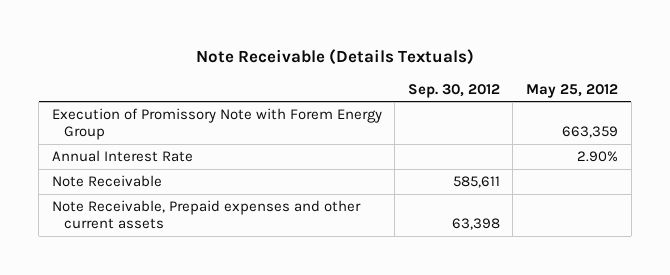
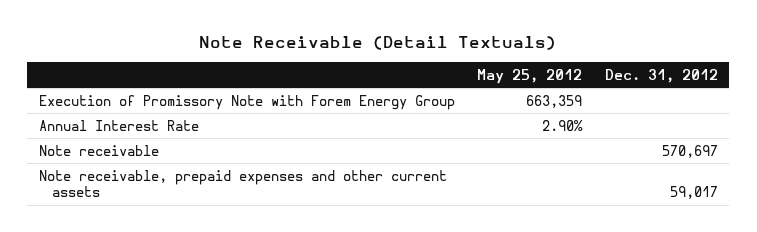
- Note Receivable (Details Textuals)
+ Note Receivable (Detail Textuals)
- | Sep. 30, 2012 | May 25, 2012
+ | May 25, 2012 | Dec. 31, 2012
- Note Receivable | 585,611 |
- Note Receivable, Prepaid expenses and other current assets | 63,398 |
+ Note receivable | | 570,697
+ Note receivable, prepaid expenses and other current assets | | 59,017

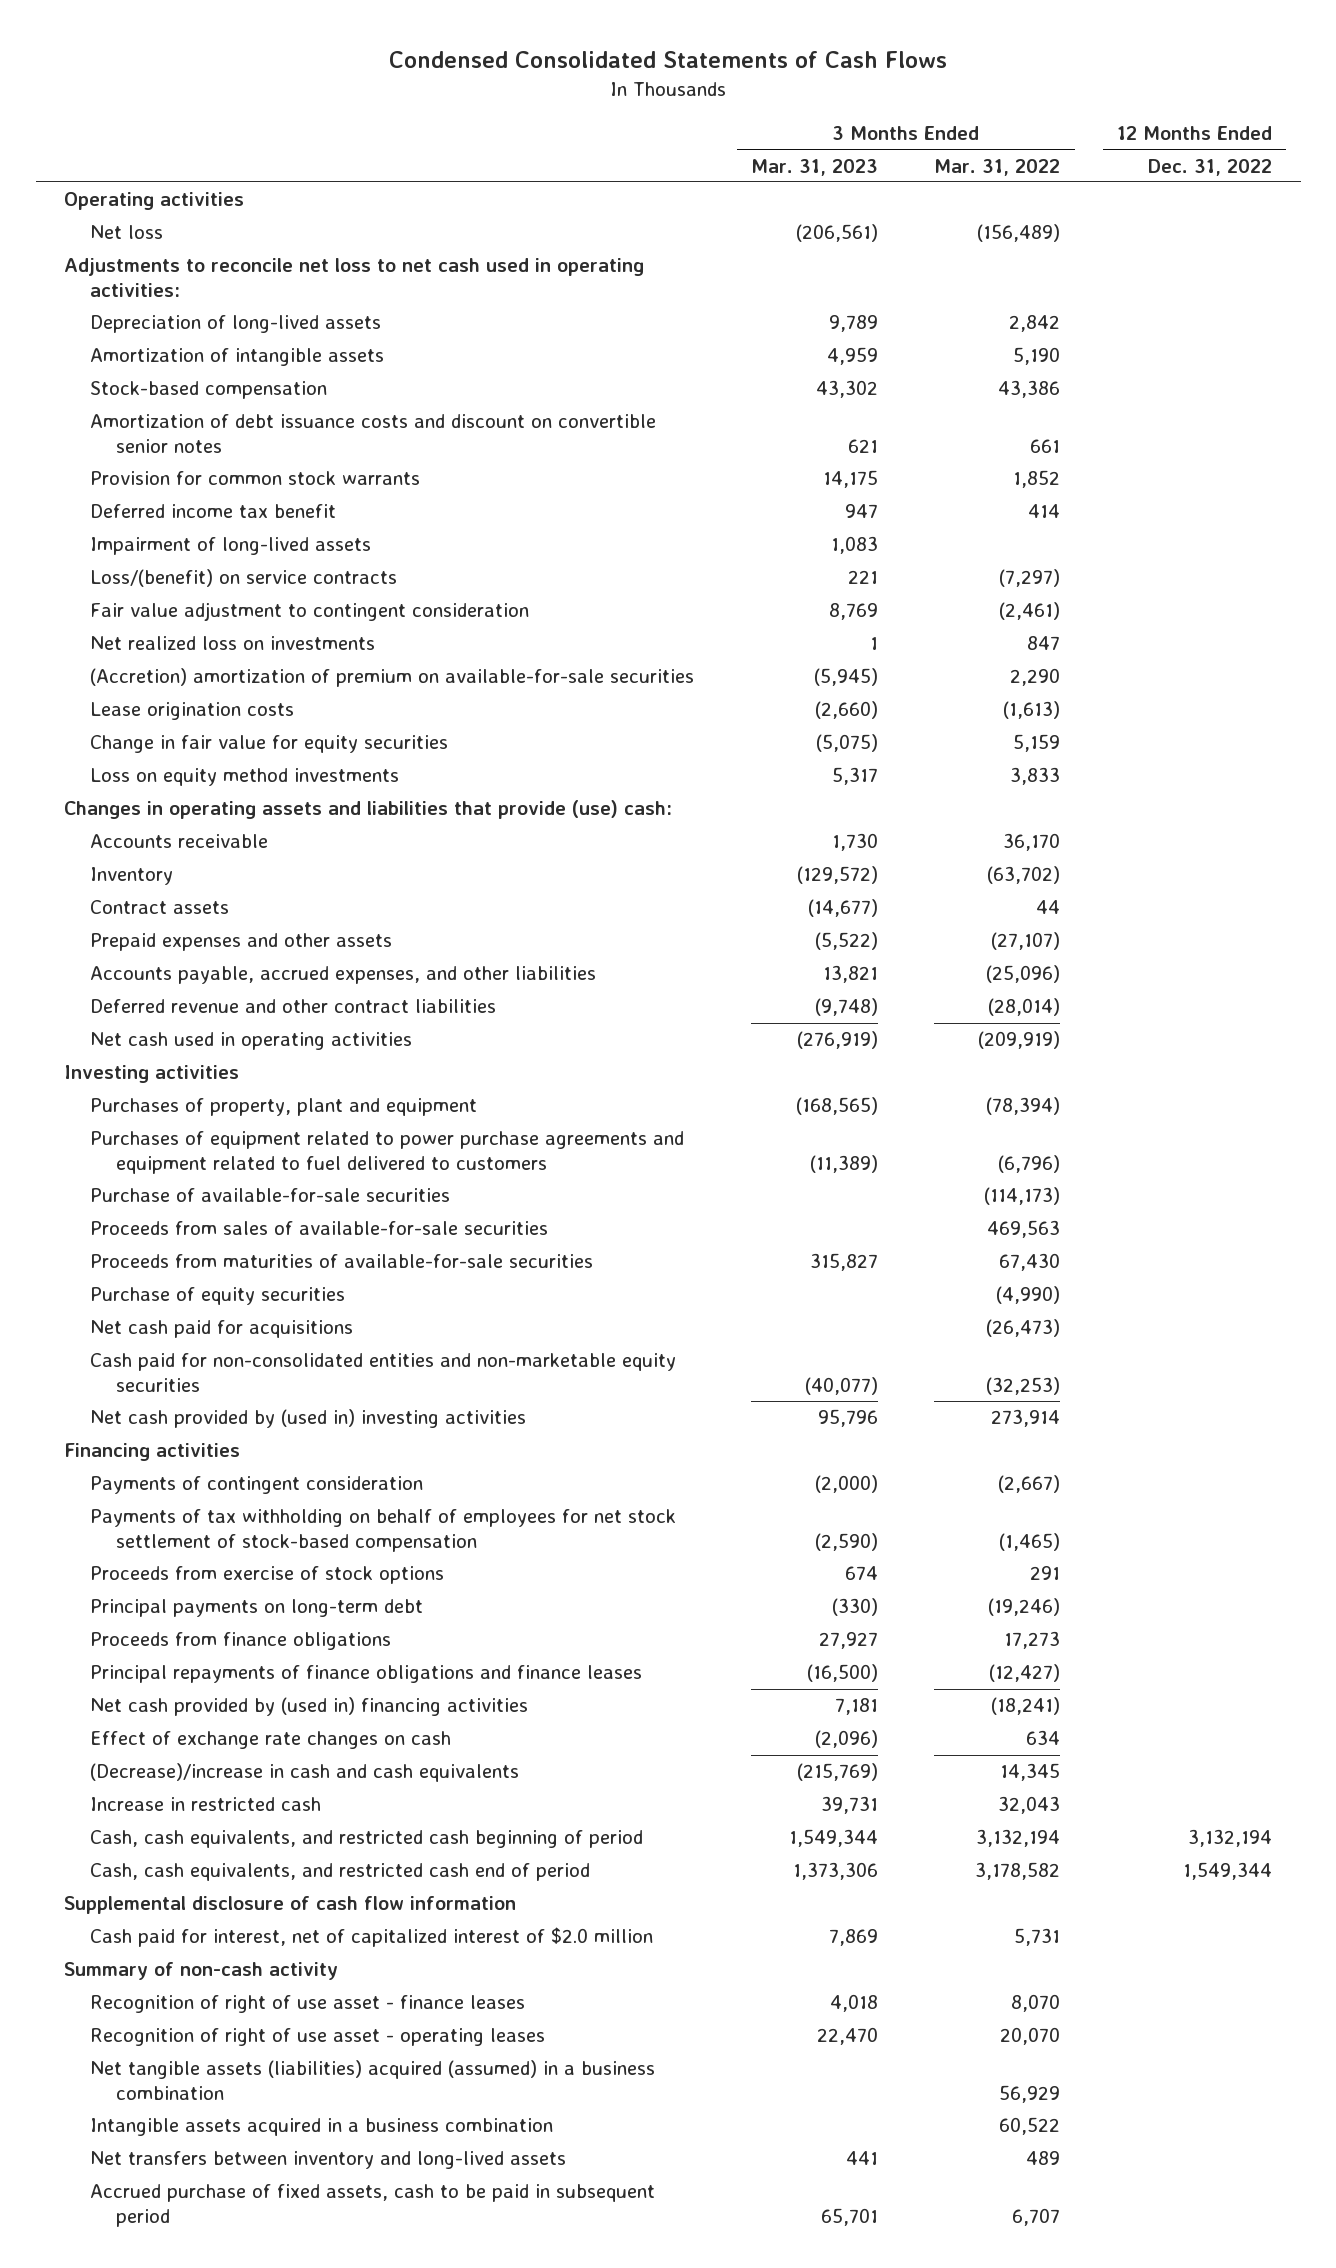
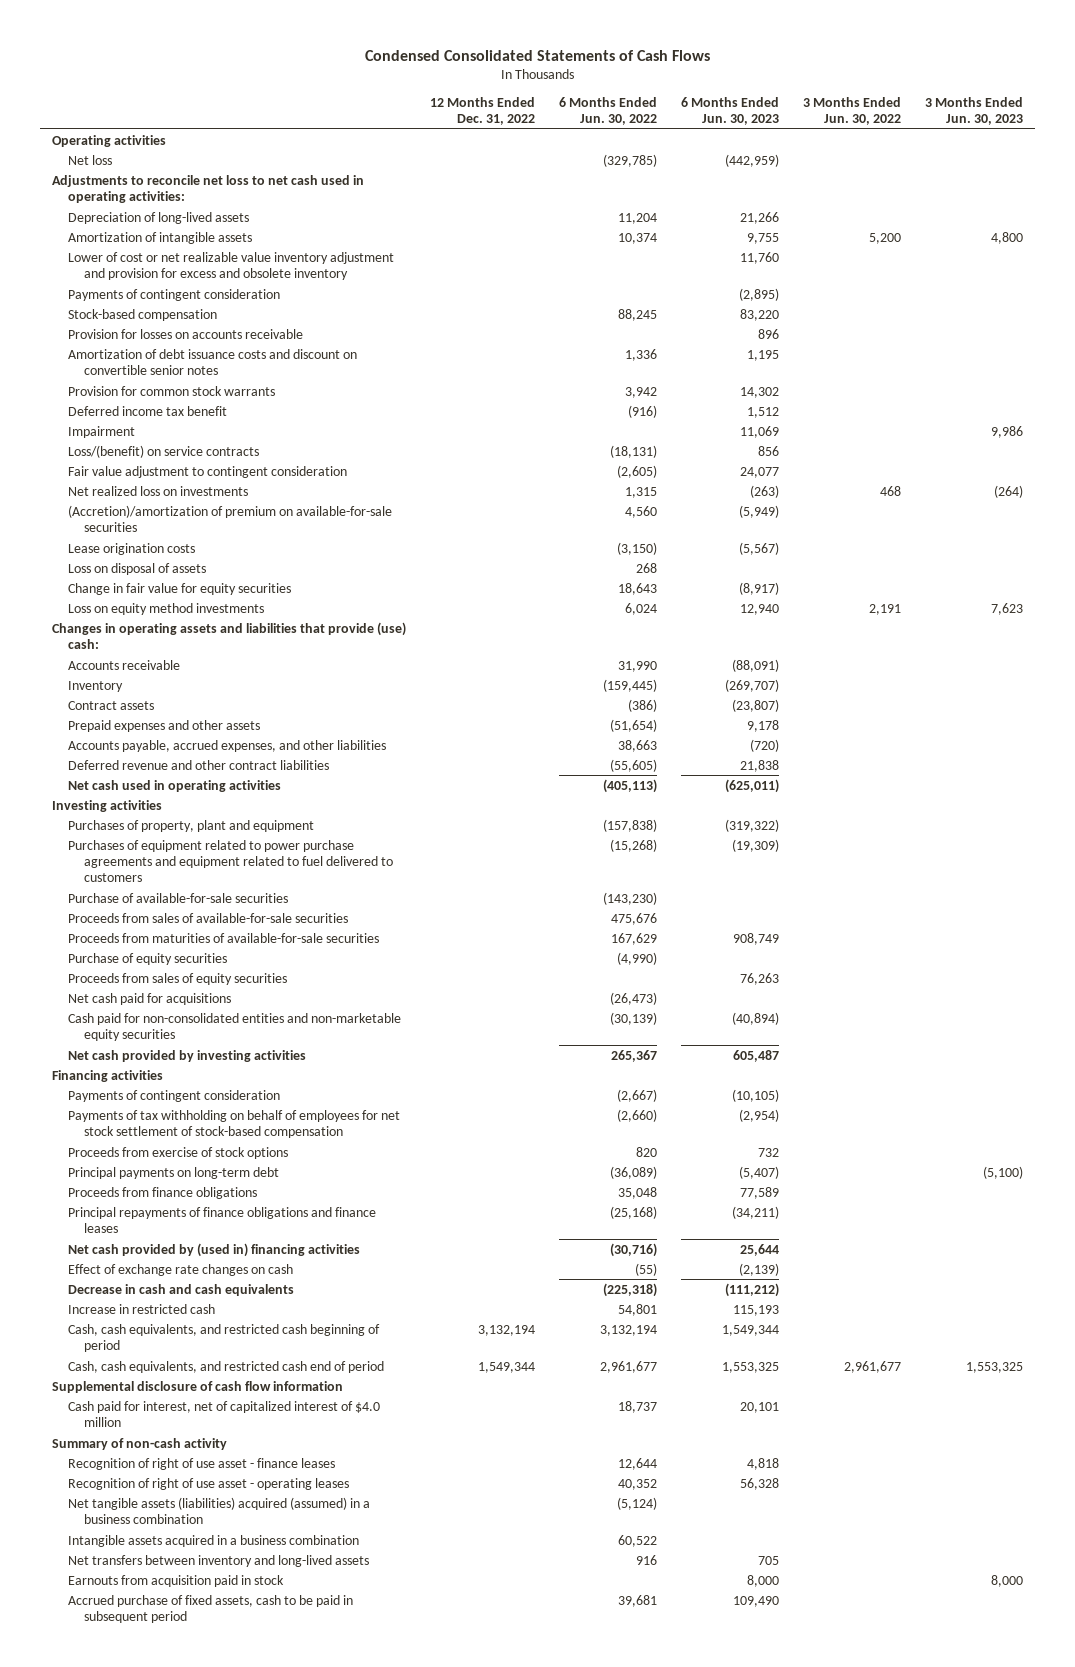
- | 3 Months Ended Mar. 31, 2023 | 3 Months Ended Mar. 31, 2022 | 12 Months Ended Dec. 31, 2022
+ | 12 Months Ended Dec. 31, 2022 | 6 Months Ended Jun. 30, 2022 | 6 Months Ended Jun. 30, 2023 | 3 Months Ended Jun. 30, 2022 | 3 Months Ended Jun. 30, 2023
+ Lower of cost or net realizable value inventory adjustment and provision for excess and obsolete inventory | | | 11,760 | |
+ Payments of contingent consideration | | | (2,895) | |
+ Provision for losses on accounts receivable | | | 896 | |
- Impairment of long-lived assets | 1,083 | |
+ Impairment | | | 11,069 | | 9,986
- (Accretion) amortization of premium on available-for-sale securities | (5,945) | 2,290 |
+ (Accretion)/amortization of premium on available-for-sale securities | | 4,560 | (5,949) | |
+ Loss on disposal of assets | | 268 | | |
+ Proceeds from sales of equity securities | | | 76,263 | |
- Net cash provided by (used in) investing activities | 95,796 | 273,914 |
+ Net cash provided by investing activities | | 265,367 | 605,487 | |
- (Decrease)/increase in cash and cash equivalents | (215,769) | 14,345 |
+ Decrease in cash and cash equivalents | | (225,318) | (111,212) | |
- Cash paid for interest, net of capitalized interest of $2.0 million | 7,869 | 5,731 |
+ Cash paid for interest, net of capitalized interest of $4.0 million | | 18,737 | 20,101 | |
+ Earnouts from acquisition paid in stock | | | 8,000 | | 8,000

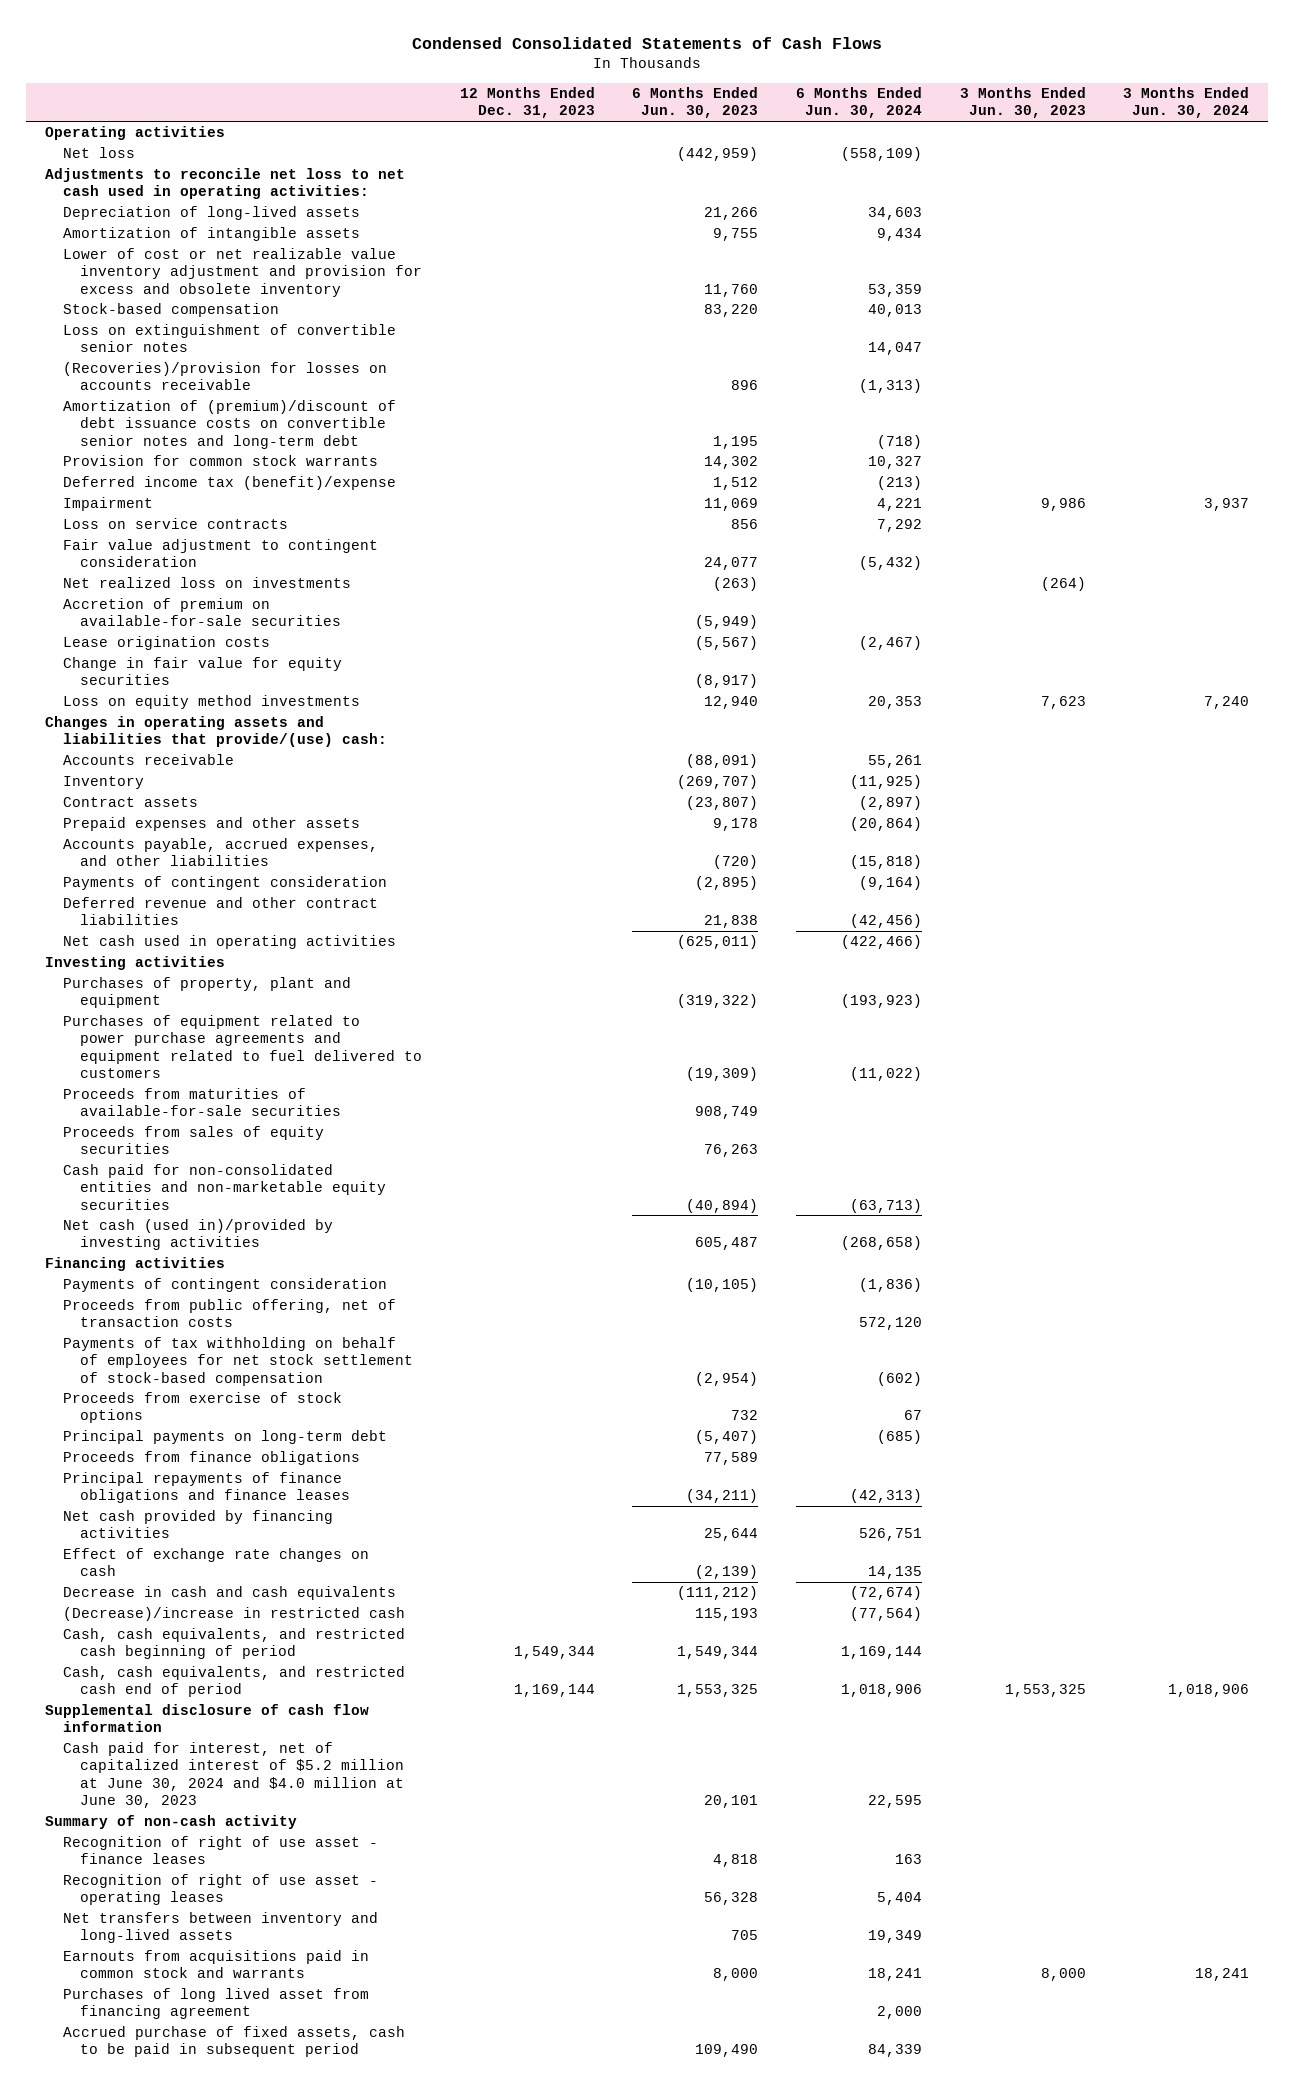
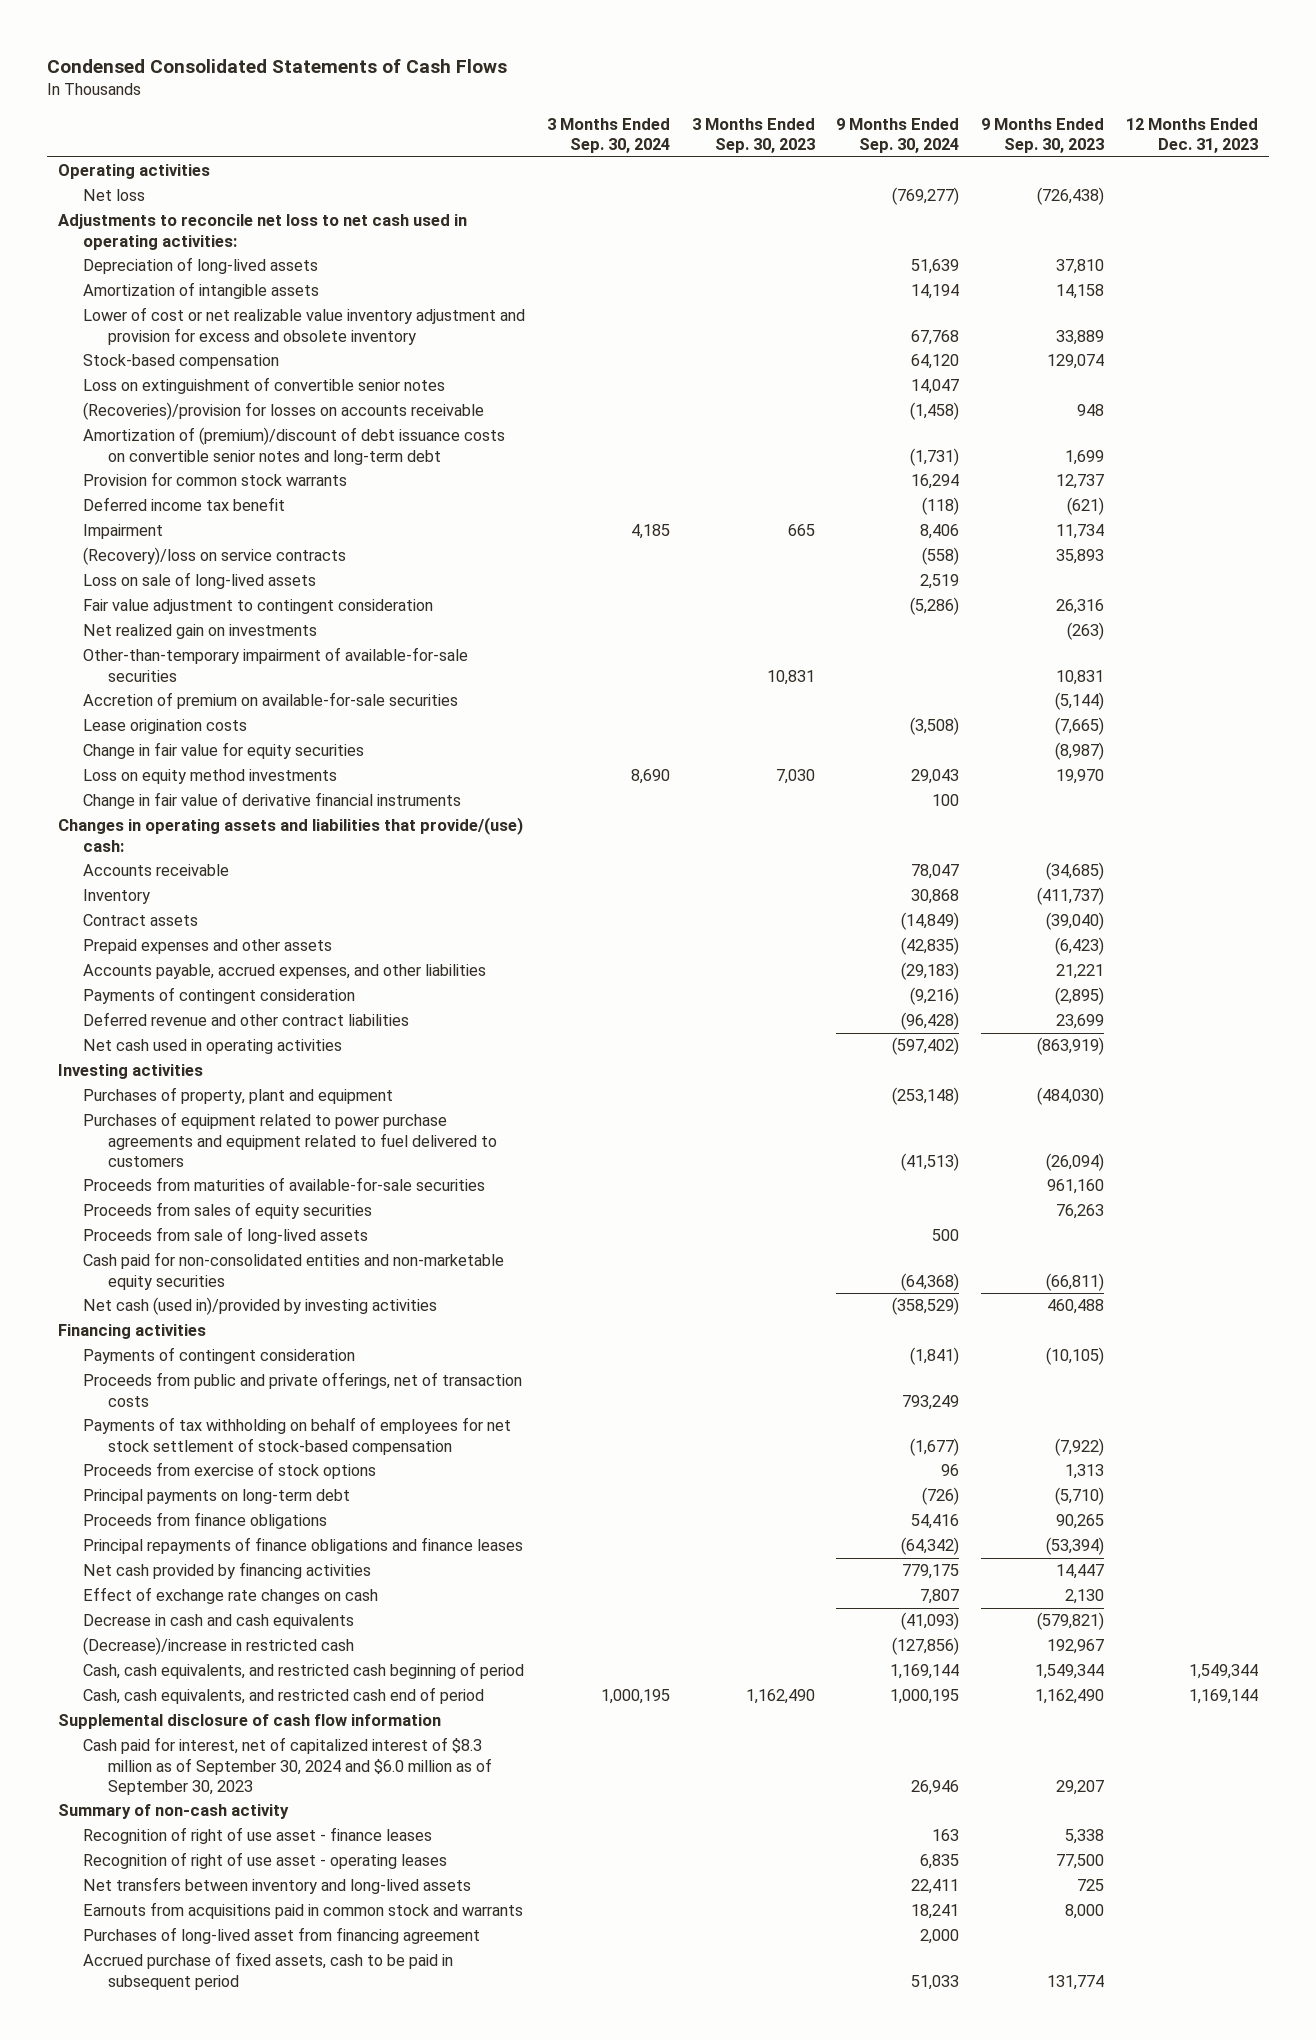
- | 12 Months Ended Dec. 31, 2023 | 6 Months Ended Jun. 30, 2023 | 6 Months Ended Jun. 30, 2024 | 3 Months Ended Jun. 30, 2023 | 3 Months Ended Jun. 30, 2024
+ | 3 Months Ended Sep. 30, 2024 | 3 Months Ended Sep. 30, 2023 | 9 Months Ended Sep. 30, 2024 | 9 Months Ended Sep. 30, 2023 | 12 Months Ended Dec. 31, 2023
- Deferred income tax (benefit)/expense | | 1,512 | (213) | |
+ Deferred income tax benefit | | | (118) | (621) |
- Loss on service contracts | | 856 | 7,292 | |
+ (Recovery)/loss on service contracts | | | (558) | 35,893 |
+ Loss on sale of long-lived assets | | | 2,519 | |
- Net realized loss on investments | | (263) | | (264) |
+ Net realized gain on investments | | | | (263) |
+ Other-than-temporary impairment of available-for-sale securities | | 10,831 | | 10,831 |
+ Change in fair value of derivative financial instruments | | | 100 | |
+ Proceeds from sale of long-lived assets | | | 500 | |
- Proceeds from public offering, net of transaction costs | | | 572,120 | |
+ Proceeds from public and private offerings, net of transaction costs | | | 793,249 | |
- Cash paid for interest, net of capitalized interest of $5.2 million at June 30, 2024 and $4.0 million at June 30, 2023 | | 20,101 | 22,595 | |
+ Cash paid for interest, net of capitalized interest of $8.3 million as of September 30, 2024 and $6.0 million as of September 30, 2023 | | | 26,946 | 29,207 |
- Purchases of long lived asset from financing agreement | | | 2,000 | |
+ Purchases of long-lived asset from financing agreement | | | 2,000 | |

